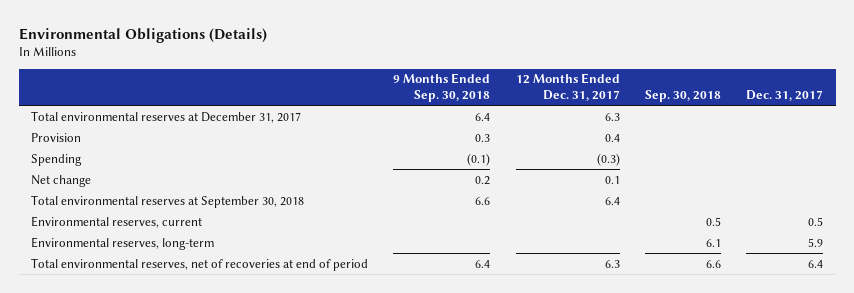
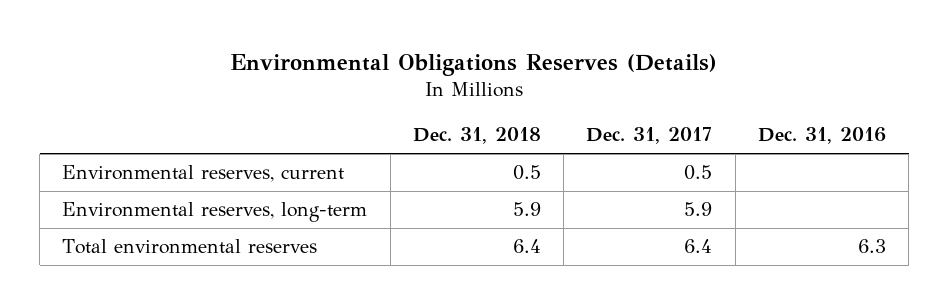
- Environmental Obligations (Details)
+ Environmental Obligations Reserves (Details)
- | 9 Months Ended Sep. 30, 2018 | 12 Months Ended Dec. 31, 2017 | Sep. 30, 2018 | Dec. 31, 2017
+ | Dec. 31, 2018 | Dec. 31, 2017 | Dec. 31, 2016
- Total environmental reserves at December 31, 2017 | 6.4 | 6.3 | |
- Provision | 0.3 | 0.4 | |
- Spending | (0.1) | (0.3) | |
- Net change | 0.2 | 0.1 | |
- Total environmental reserves at September 30, 2018 | 6.6 | 6.4 | |
- Total environmental reserves, net of recoveries at end of period | 6.4 | 6.3 | 6.6 | 6.4
+ Total environmental reserves | 6.4 | 6.4 | 6.3

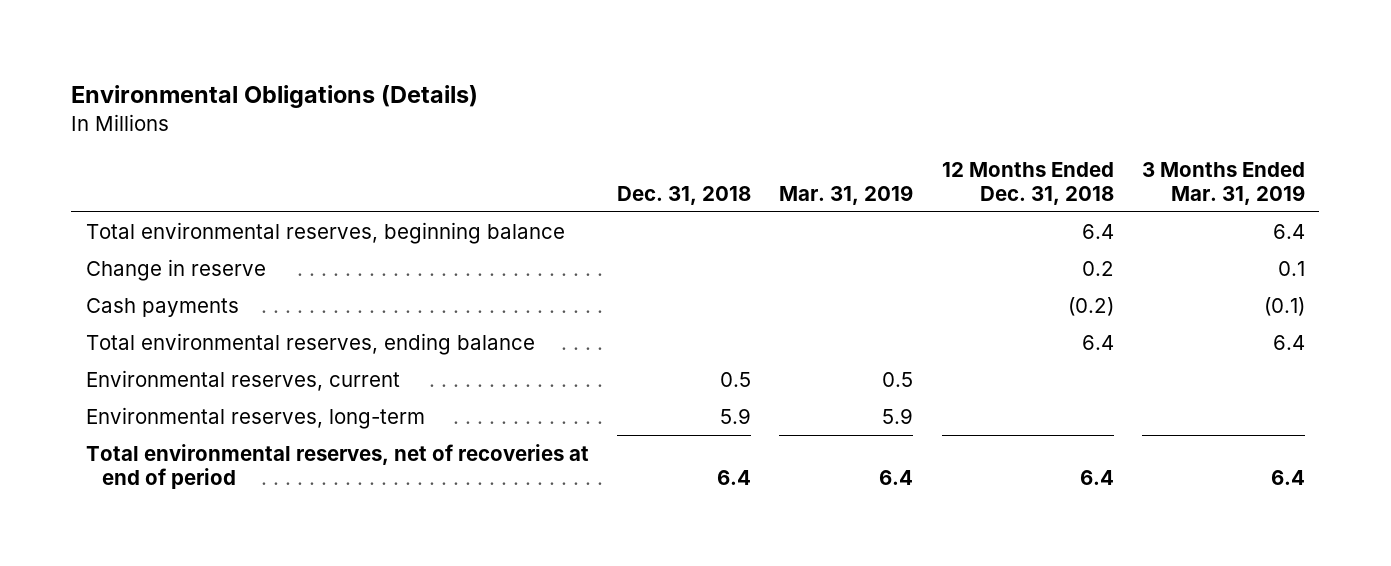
- Environmental Obligations Reserves (Details)
+ Environmental Obligations (Details)
- | Dec. 31, 2018 | Dec. 31, 2017 | Dec. 31, 2016
+ | Dec. 31, 2018 | Mar. 31, 2019 | 12 Months Ended Dec. 31, 2018 | 3 Months Ended Mar. 31, 2019
+ Total environmental reserves, beginning balance | | | 6.4 | 6.4
+ Change in reserve | | | 0.2 | 0.1
+ Cash payments | | | (0.2) | (0.1)
+ Total environmental reserves, ending balance | | | 6.4 | 6.4
- Total environmental reserves | 6.4 | 6.4 | 6.3
+ Total environmental reserves, net of recoveries at end of period | 6.4 | 6.4 | 6.4 | 6.4

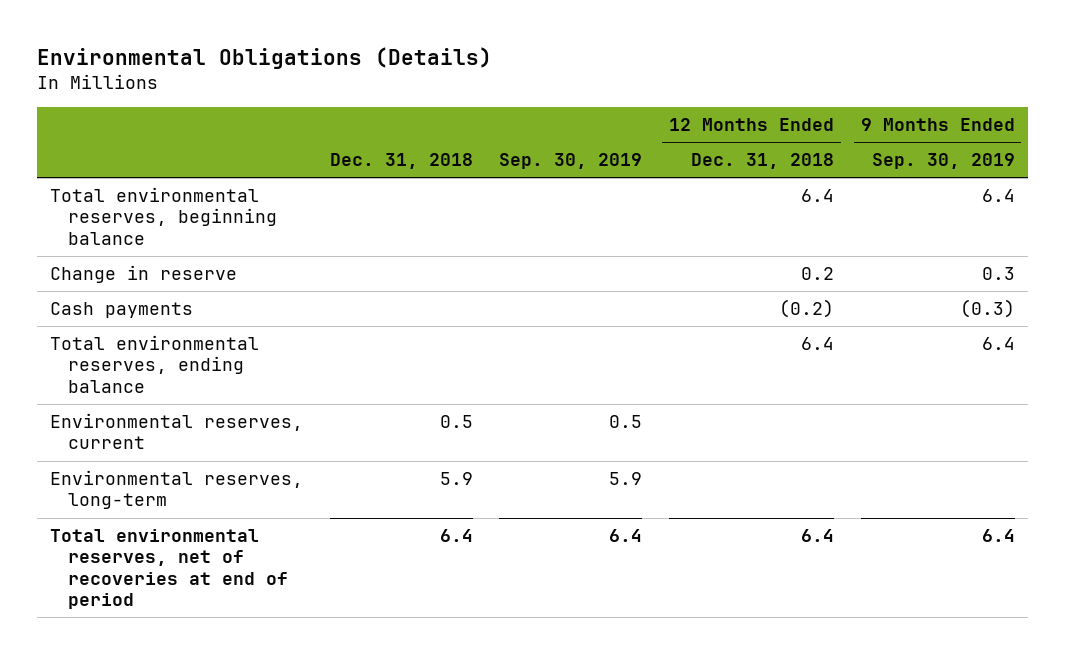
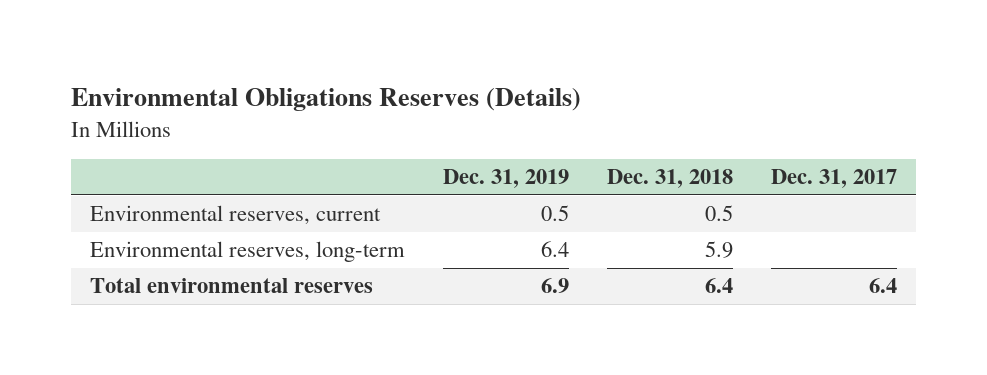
- Environmental Obligations (Details)
+ Environmental Obligations Reserves (Details)
- | Dec. 31, 2018 | Sep. 30, 2019 | 12 Months Ended Dec. 31, 2018 | 9 Months Ended Sep. 30, 2019
+ | Dec. 31, 2019 | Dec. 31, 2018 | Dec. 31, 2017
- Total environmental reserves, beginning balance | | | 6.4 | 6.4
- Change in reserve | | | 0.2 | 0.3
- Cash payments | | | (0.2) | (0.3)
- Total environmental reserves, ending balance | | | 6.4 | 6.4
- Total environmental reserves, net of recoveries at end of period | 6.4 | 6.4 | 6.4 | 6.4
+ Total environmental reserves | 6.9 | 6.4 | 6.4

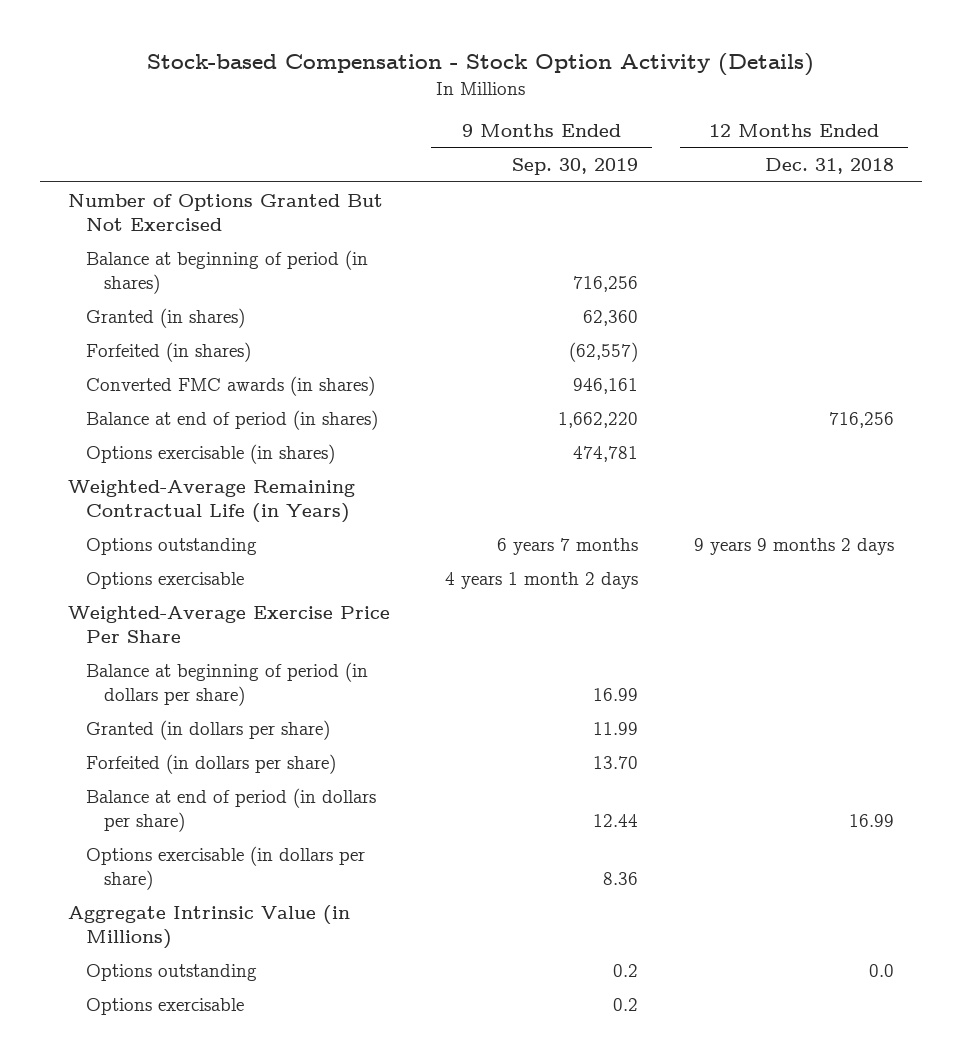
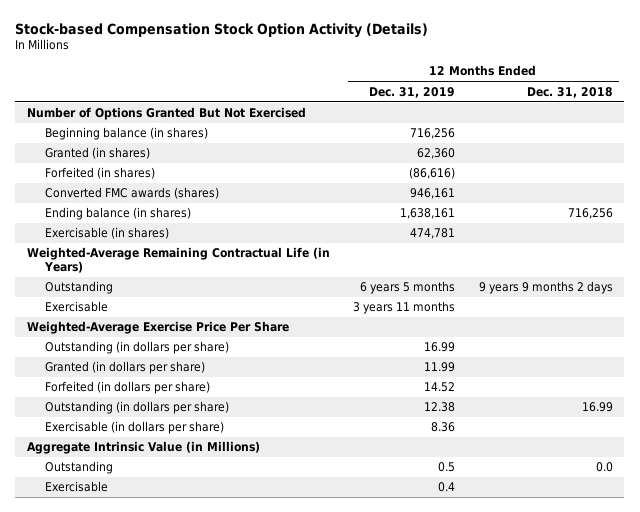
- Stock-based Compensation - Stock Option Activity (Details)
+ Stock-based Compensation Stock Option Activity (Details)
- | 9 Months Ended Sep. 30, 2019 | 12 Months Ended Dec. 31, 2018
+ | 12 Months Ended Dec. 31, 2019 | 12 Months Ended Dec. 31, 2018
- Balance at beginning of period (in shares) | 716,256 |
+ Beginning balance (in shares) | 716,256 |
- Converted FMC awards (in shares) | 946,161 |
- Balance at end of period (in shares) | 1,662,220 | 716,256
- Options exercisable (in shares) | 474,781 |
+ Converted FMC awards (shares) | 946,161 |
+ Ending balance (in shares) | 1,638,161 | 716,256
+ Exercisable (in shares) | 474,781 |
- Options outstanding | 6 years 7 months | 9 years 9 months 2 days
- Options exercisable | 4 years 1 month 2 days |
+ Outstanding | 6 years 5 months | 9 years 9 months 2 days
+ Exercisable | 3 years 11 months |
- Balance at beginning of period (in dollars per share) | 16.99 |
+ Outstanding (in dollars per share) | 16.99 |
- Balance at end of period (in dollars per share) | 12.44 | 16.99
- Options exercisable (in dollars per share) | 8.36 |
+ Outstanding (in dollars per share) | 12.38 | 16.99
+ Exercisable (in dollars per share) | 8.36 |
- Options outstanding | 0.2 | 0.0
- Options exercisable | 0.2 |
+ Outstanding | 0.5 | 0.0
+ Exercisable | 0.4 |

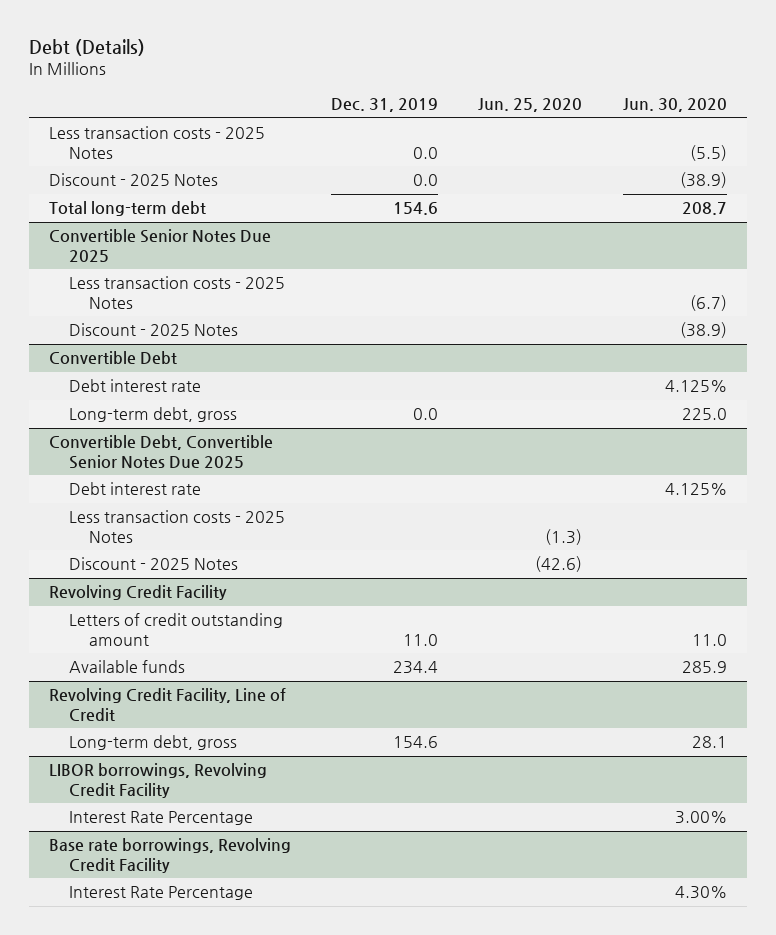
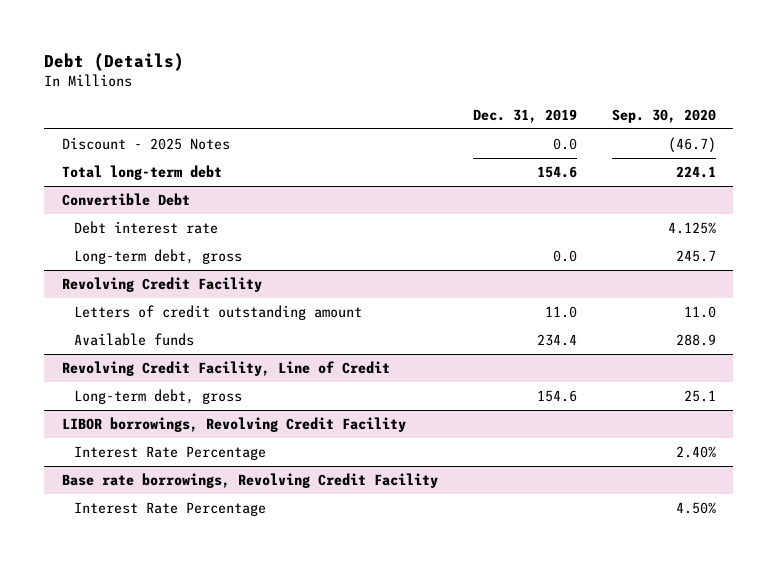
- | Dec. 31, 2019 | Jun. 25, 2020 | Jun. 30, 2020
+ | Dec. 31, 2019 | Sep. 30, 2020
- Less transaction costs - 2025 Notes | 0.0 | | (5.5)
- Convertible Senior Notes Due 2025
- Less transaction costs - 2025 Notes | | | (6.7)
- Discount - 2025 Notes | | | (38.9)
- Convertible Debt, Convertible Senior Notes Due 2025
- Debt interest rate | | | 4.125%
- Less transaction costs - 2025 Notes | | (1.3) |
- Discount - 2025 Notes | | (42.6) |

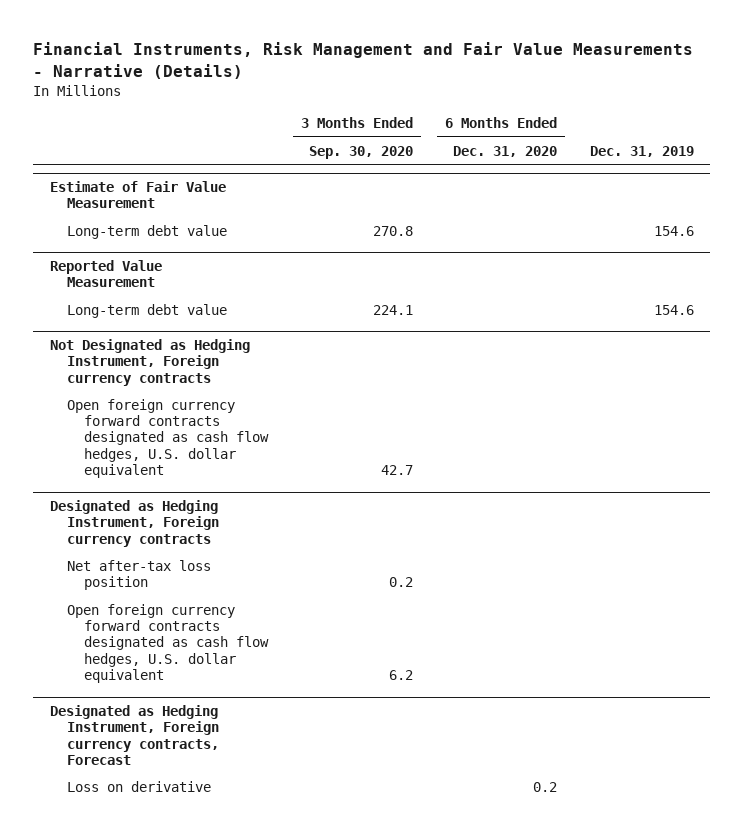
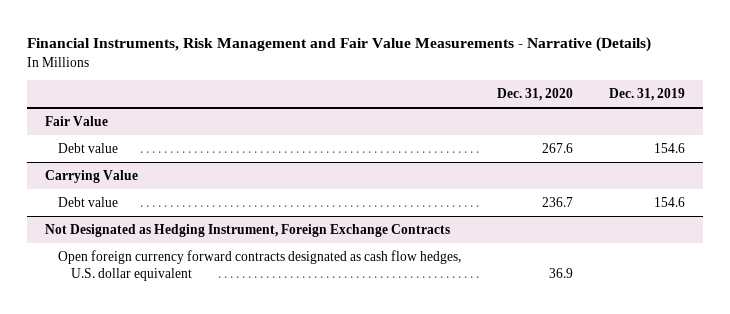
- | 3 Months Ended Sep. 30, 2020 | 6 Months Ended Dec. 31, 2020 | Dec. 31, 2019
+ | Dec. 31, 2020 | Dec. 31, 2019
- Estimate of Fair Value Measurement
- Long-term debt value | 270.8 | | 154.6
- Reported Value Measurement
- Long-term debt value | 224.1 | | 154.6
- Not Designated as Hedging Instrument, Foreign currency contracts
+ Fair Value
+ Debt value | 267.6 | 154.6
+ Carrying Value
+ Debt value | 236.7 | 154.6
+ Not Designated as Hedging Instrument, Foreign Exchange Contracts
- Designated as Hedging Instrument, Foreign currency contracts
- Net after-tax loss position | 0.2 | |
- Open foreign currency forward contracts designated as cash flow hedges, U.S. dollar equivalent | 6.2 | |
- Designated as Hedging Instrument, Foreign currency contracts, Forecast
- Loss on derivative | | 0.2 |

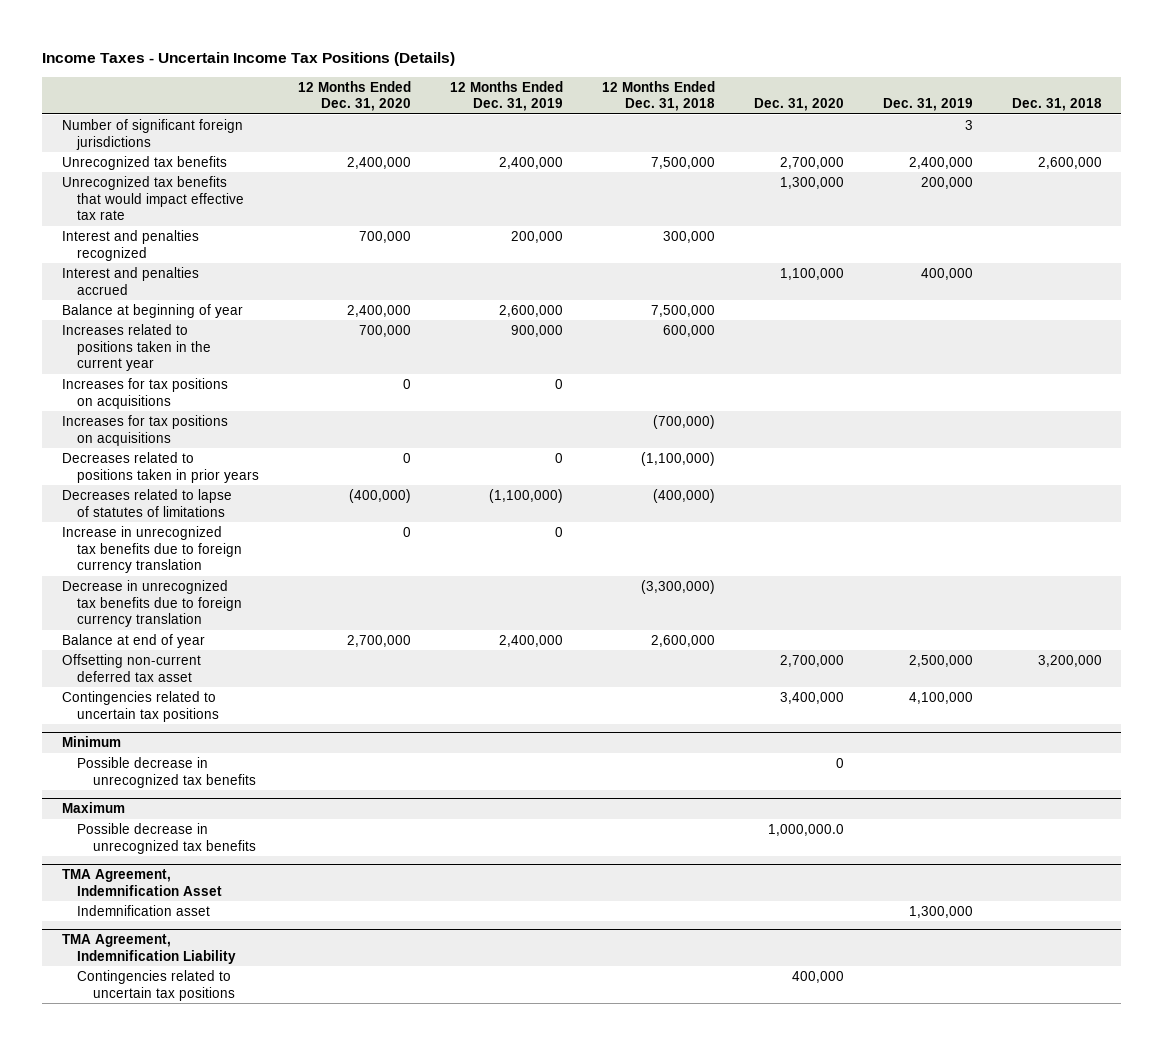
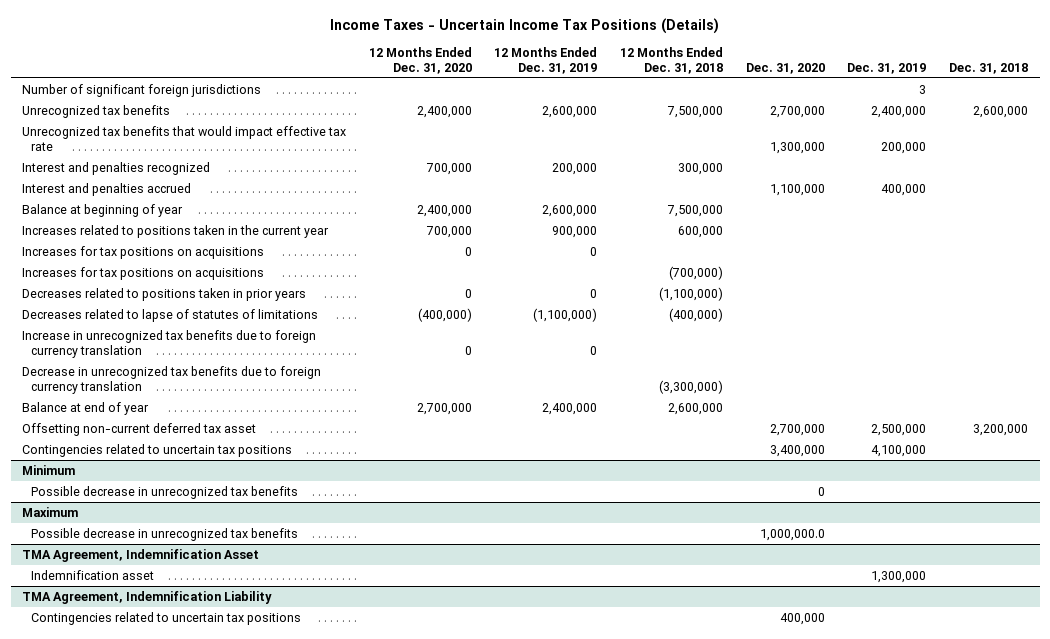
- Unrecognized tax benefits | 2,400,000 | 2,400,000 | 7,500,000 | 2,700,000 | 2,400,000 | 2,600,000
+ Unrecognized tax benefits | 2,400,000 | 2,600,000 | 7,500,000 | 2,700,000 | 2,400,000 | 2,600,000

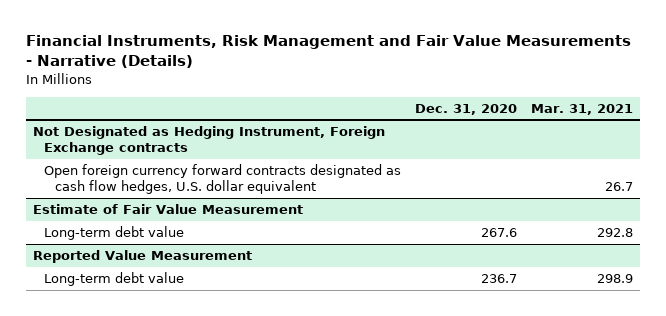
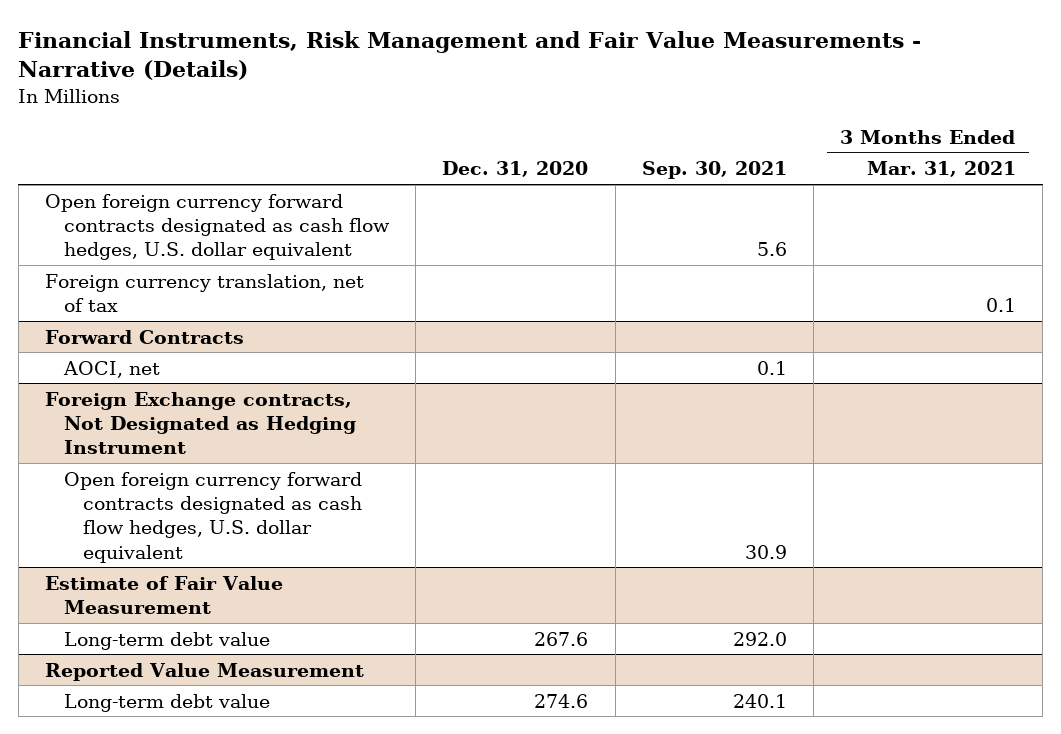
- | Dec. 31, 2020 | Mar. 31, 2021
+ | Dec. 31, 2020 | Sep. 30, 2021 | 3 Months Ended Mar. 31, 2021
- Not Designated as Hedging Instrument, Foreign Exchange contracts
+ Open foreign currency forward contracts designated as cash flow hedges, U.S. dollar equivalent | | 5.6 |
+ Foreign currency translation, net of tax | | | 0.1
+ Forward Contracts
+ AOCI, net | | 0.1 |
+ Foreign Exchange contracts, Not Designated as Hedging Instrument
@ Reported Value Measurement
- Long-term debt value | 236.7 | 298.9
+ Long-term debt value | 274.6 | 240.1 |

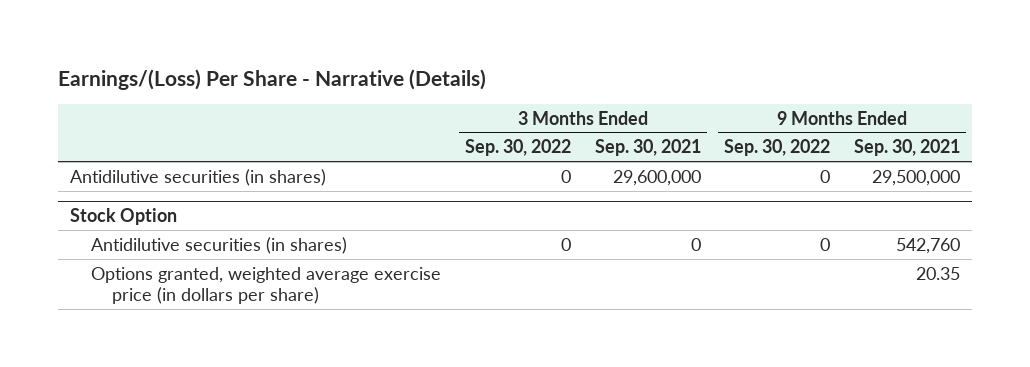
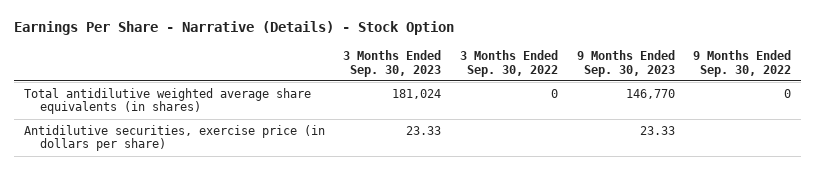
- Earnings/(Loss) Per Share - Narrative (Details)
+ Earnings Per Share - Narrative (Details) - Stock Option
- | 3 Months Ended Sep. 30, 2022 | 3 Months Ended Sep. 30, 2021 | 9 Months Ended Sep. 30, 2022 | 9 Months Ended Sep. 30, 2021
+ | 3 Months Ended Sep. 30, 2023 | 3 Months Ended Sep. 30, 2022 | 9 Months Ended Sep. 30, 2023 | 9 Months Ended Sep. 30, 2022
- Antidilutive securities (in shares) | 0 | 29,600,000 | 0 | 29,500,000
- Stock Option
- Antidilutive securities (in shares) | 0 | 0 | 0 | 542,760
- Options granted, weighted average exercise price (in dollars per share) | | | | 20.35
+ Total antidilutive weighted average share equivalents (in shares) | 181,024 | 0 | 146,770 | 0
+ Antidilutive securities, exercise price (in dollars per share) | 23.33 | | 23.33 |

